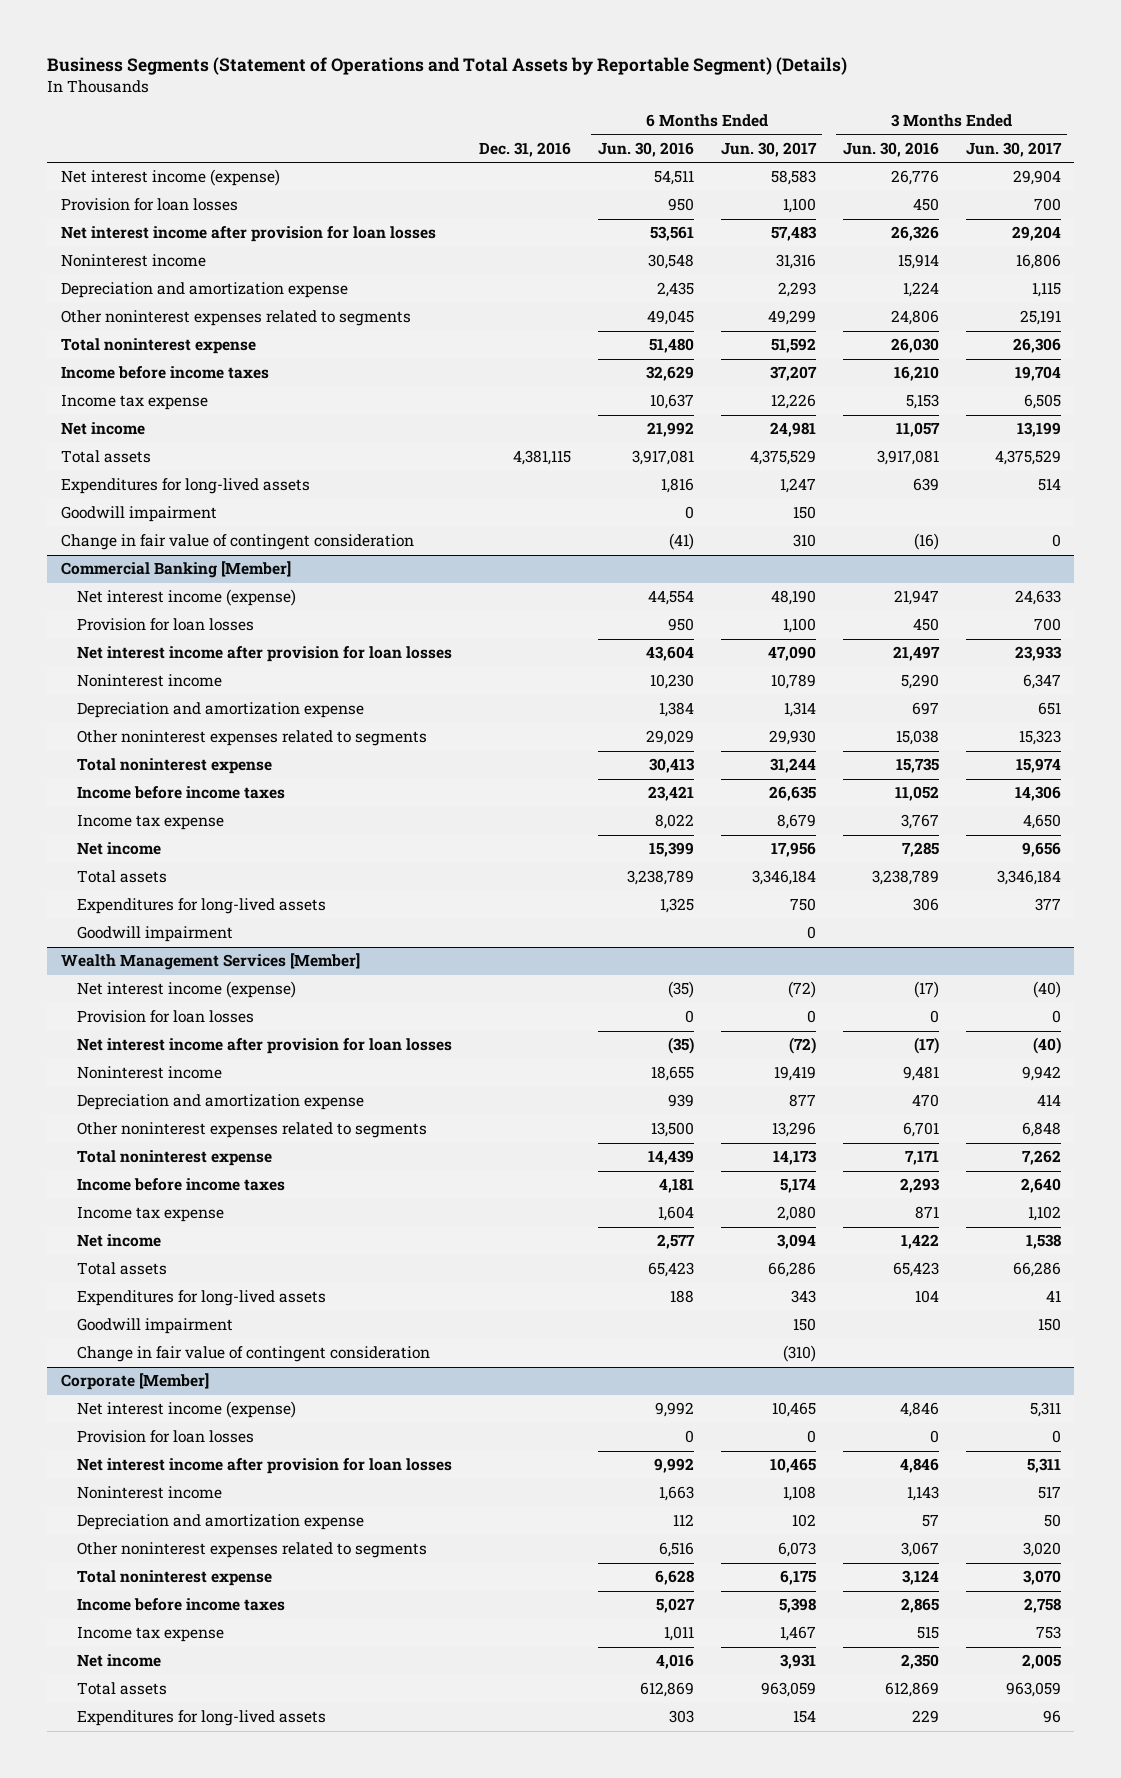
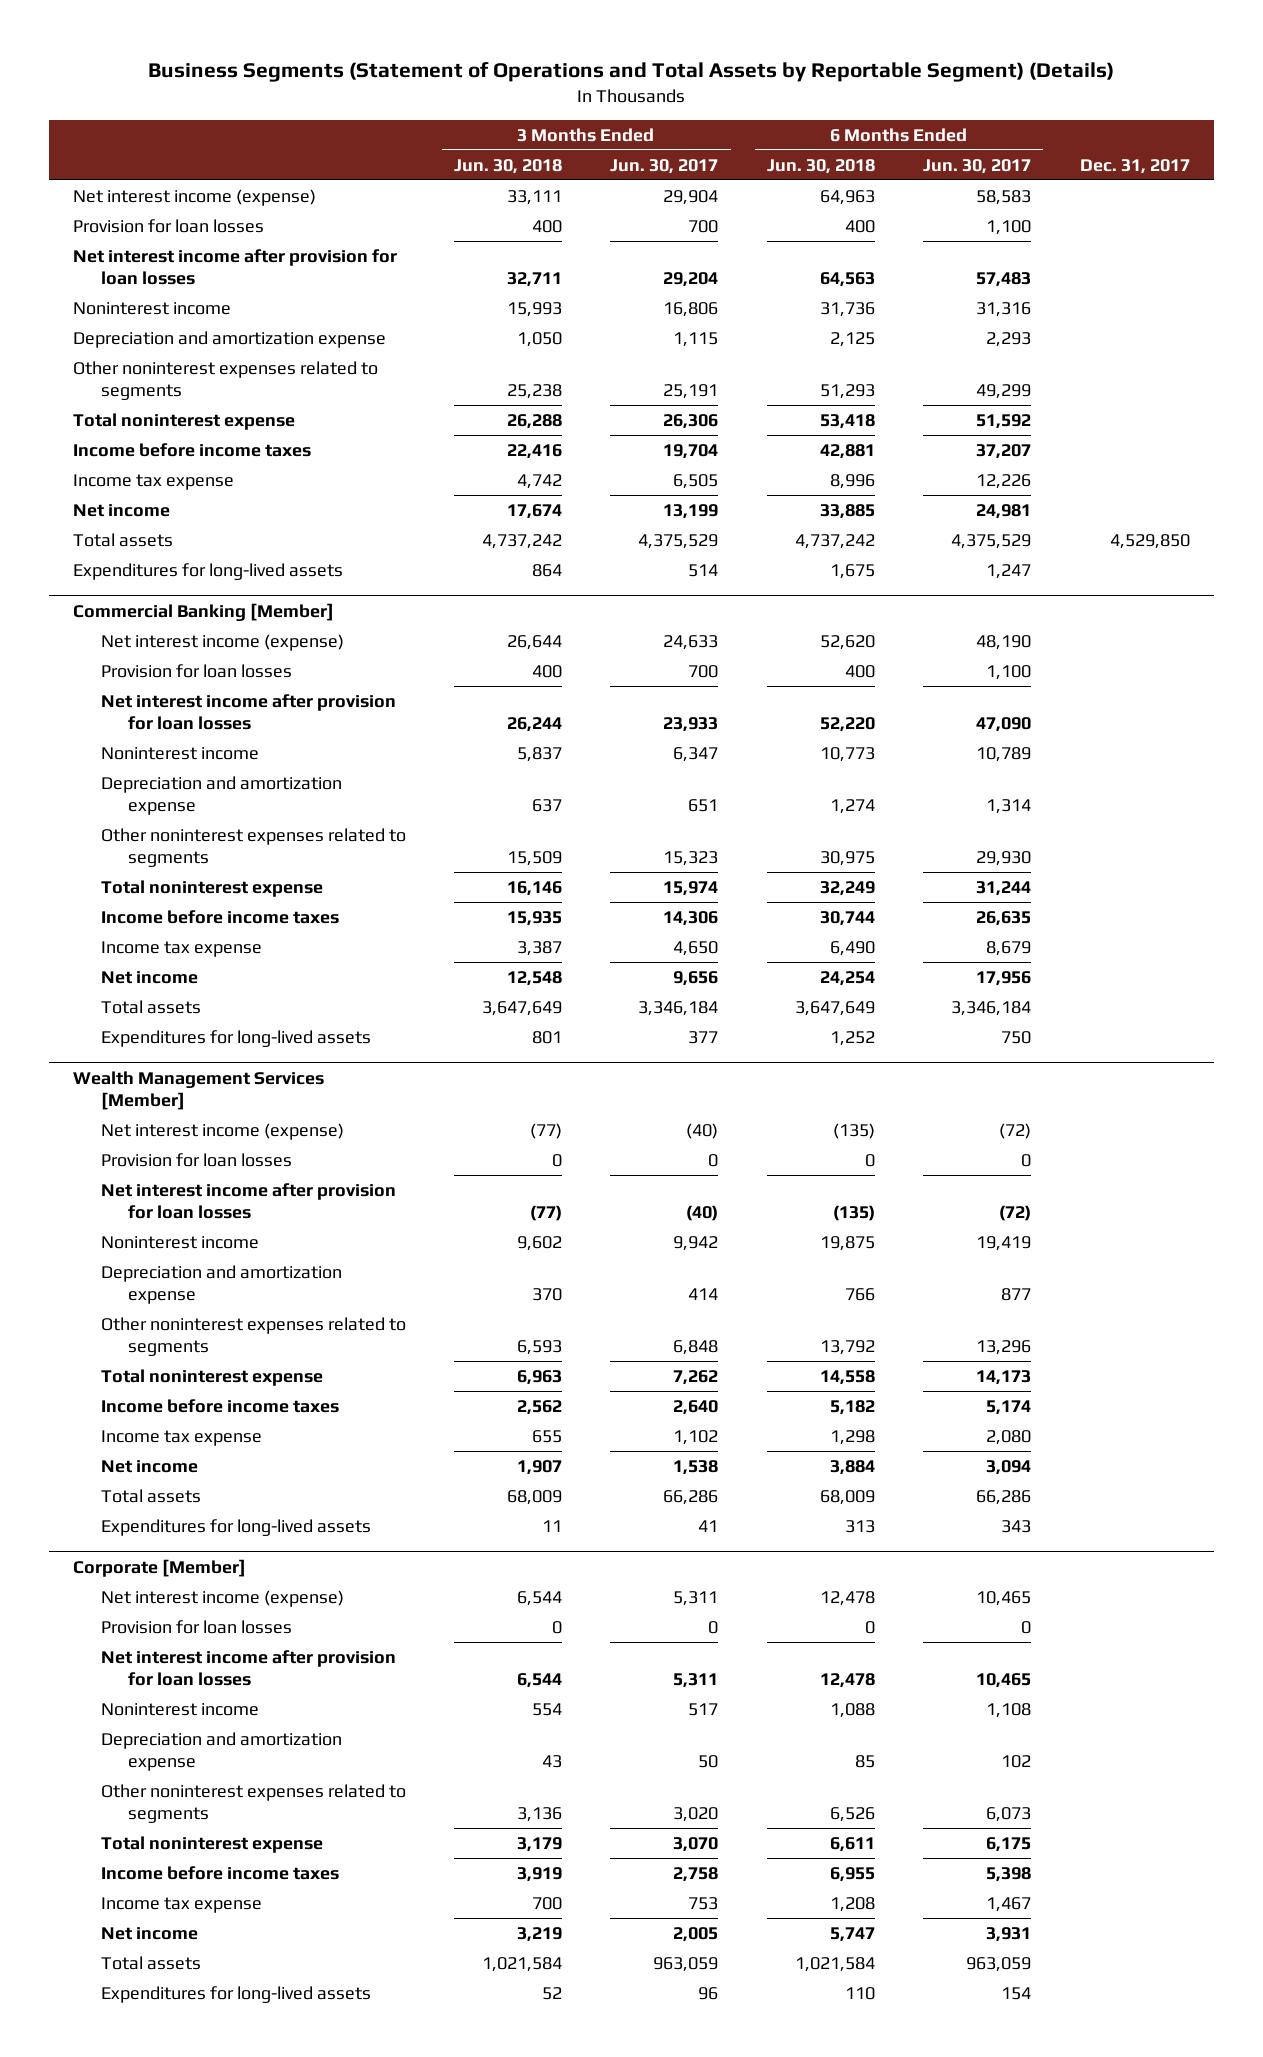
- | Dec. 31, 2016 | 6 Months Ended Jun. 30, 2016 | 6 Months Ended Jun. 30, 2017 | 3 Months Ended Jun. 30, 2016 | 3 Months Ended Jun. 30, 2017
+ | 3 Months Ended Jun. 30, 2018 | 3 Months Ended Jun. 30, 2017 | 6 Months Ended Jun. 30, 2018 | 6 Months Ended Jun. 30, 2017 | Dec. 31, 2017
- Goodwill impairment | | 0 | 150 | |
- Change in fair value of contingent consideration | | (41) | 310 | (16) | 0
@ Commercial Banking [Member]
- Goodwill impairment | | | 0 | |
@ Wealth Management Services [Member]
- Goodwill impairment | | | 150 | | 150
- Change in fair value of contingent consideration | | | (310) | |

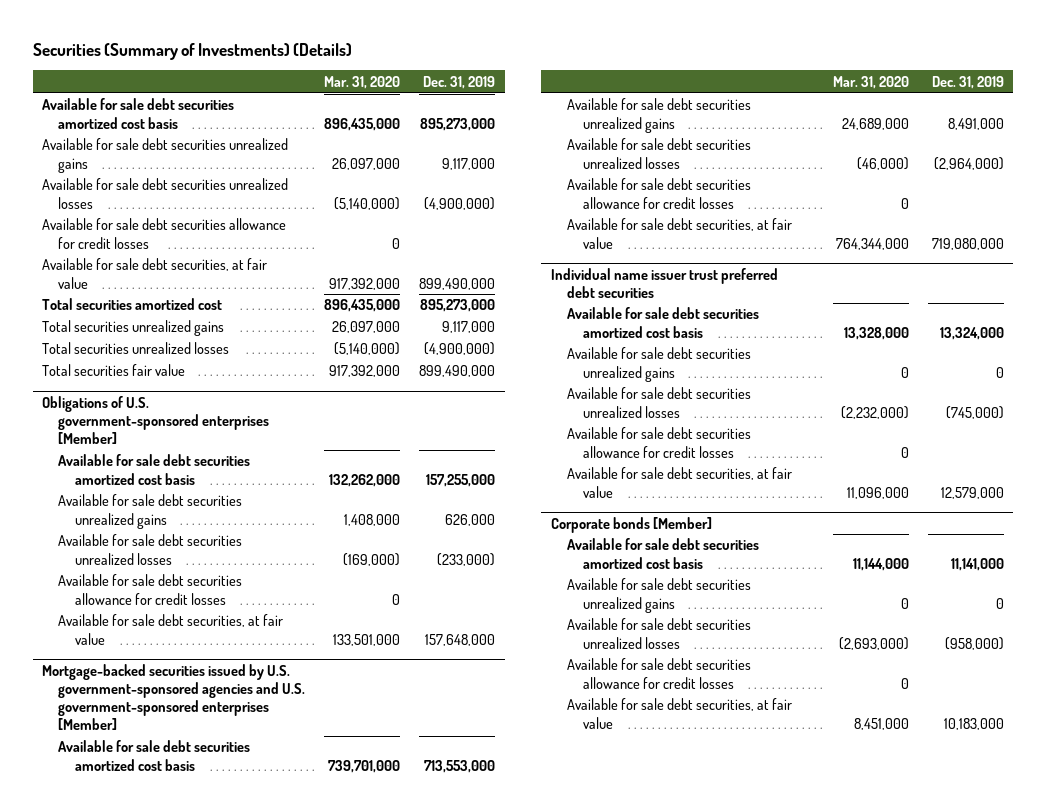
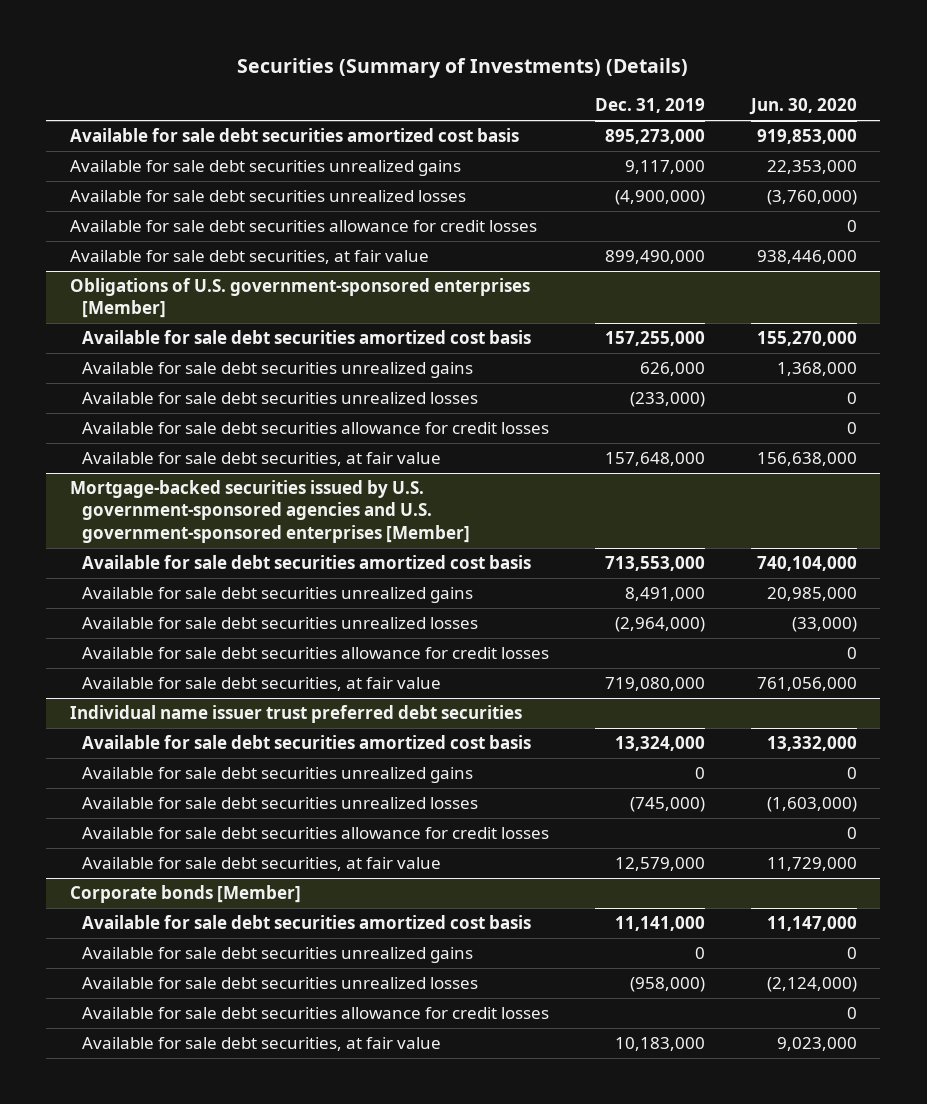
- | Mar. 31, 2020 | Dec. 31, 2019
+ | Dec. 31, 2019 | Jun. 30, 2020
- Total securities amortized cost | 896,435,000 | 895,273,000
- Total securities unrealized gains | 26,097,000 | 9,117,000
- Total securities unrealized losses | (5,140,000) | (4,900,000)
- Total securities fair value | 917,392,000 | 899,490,000

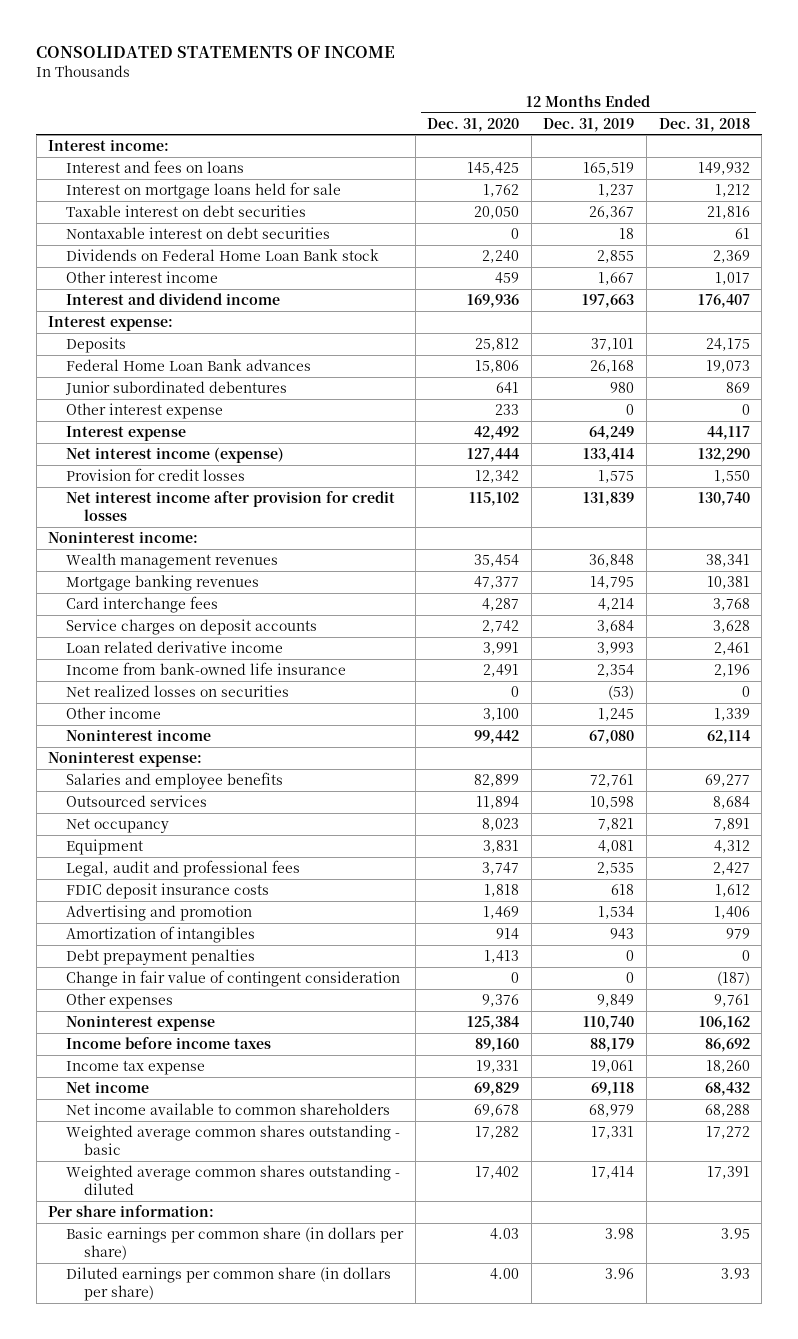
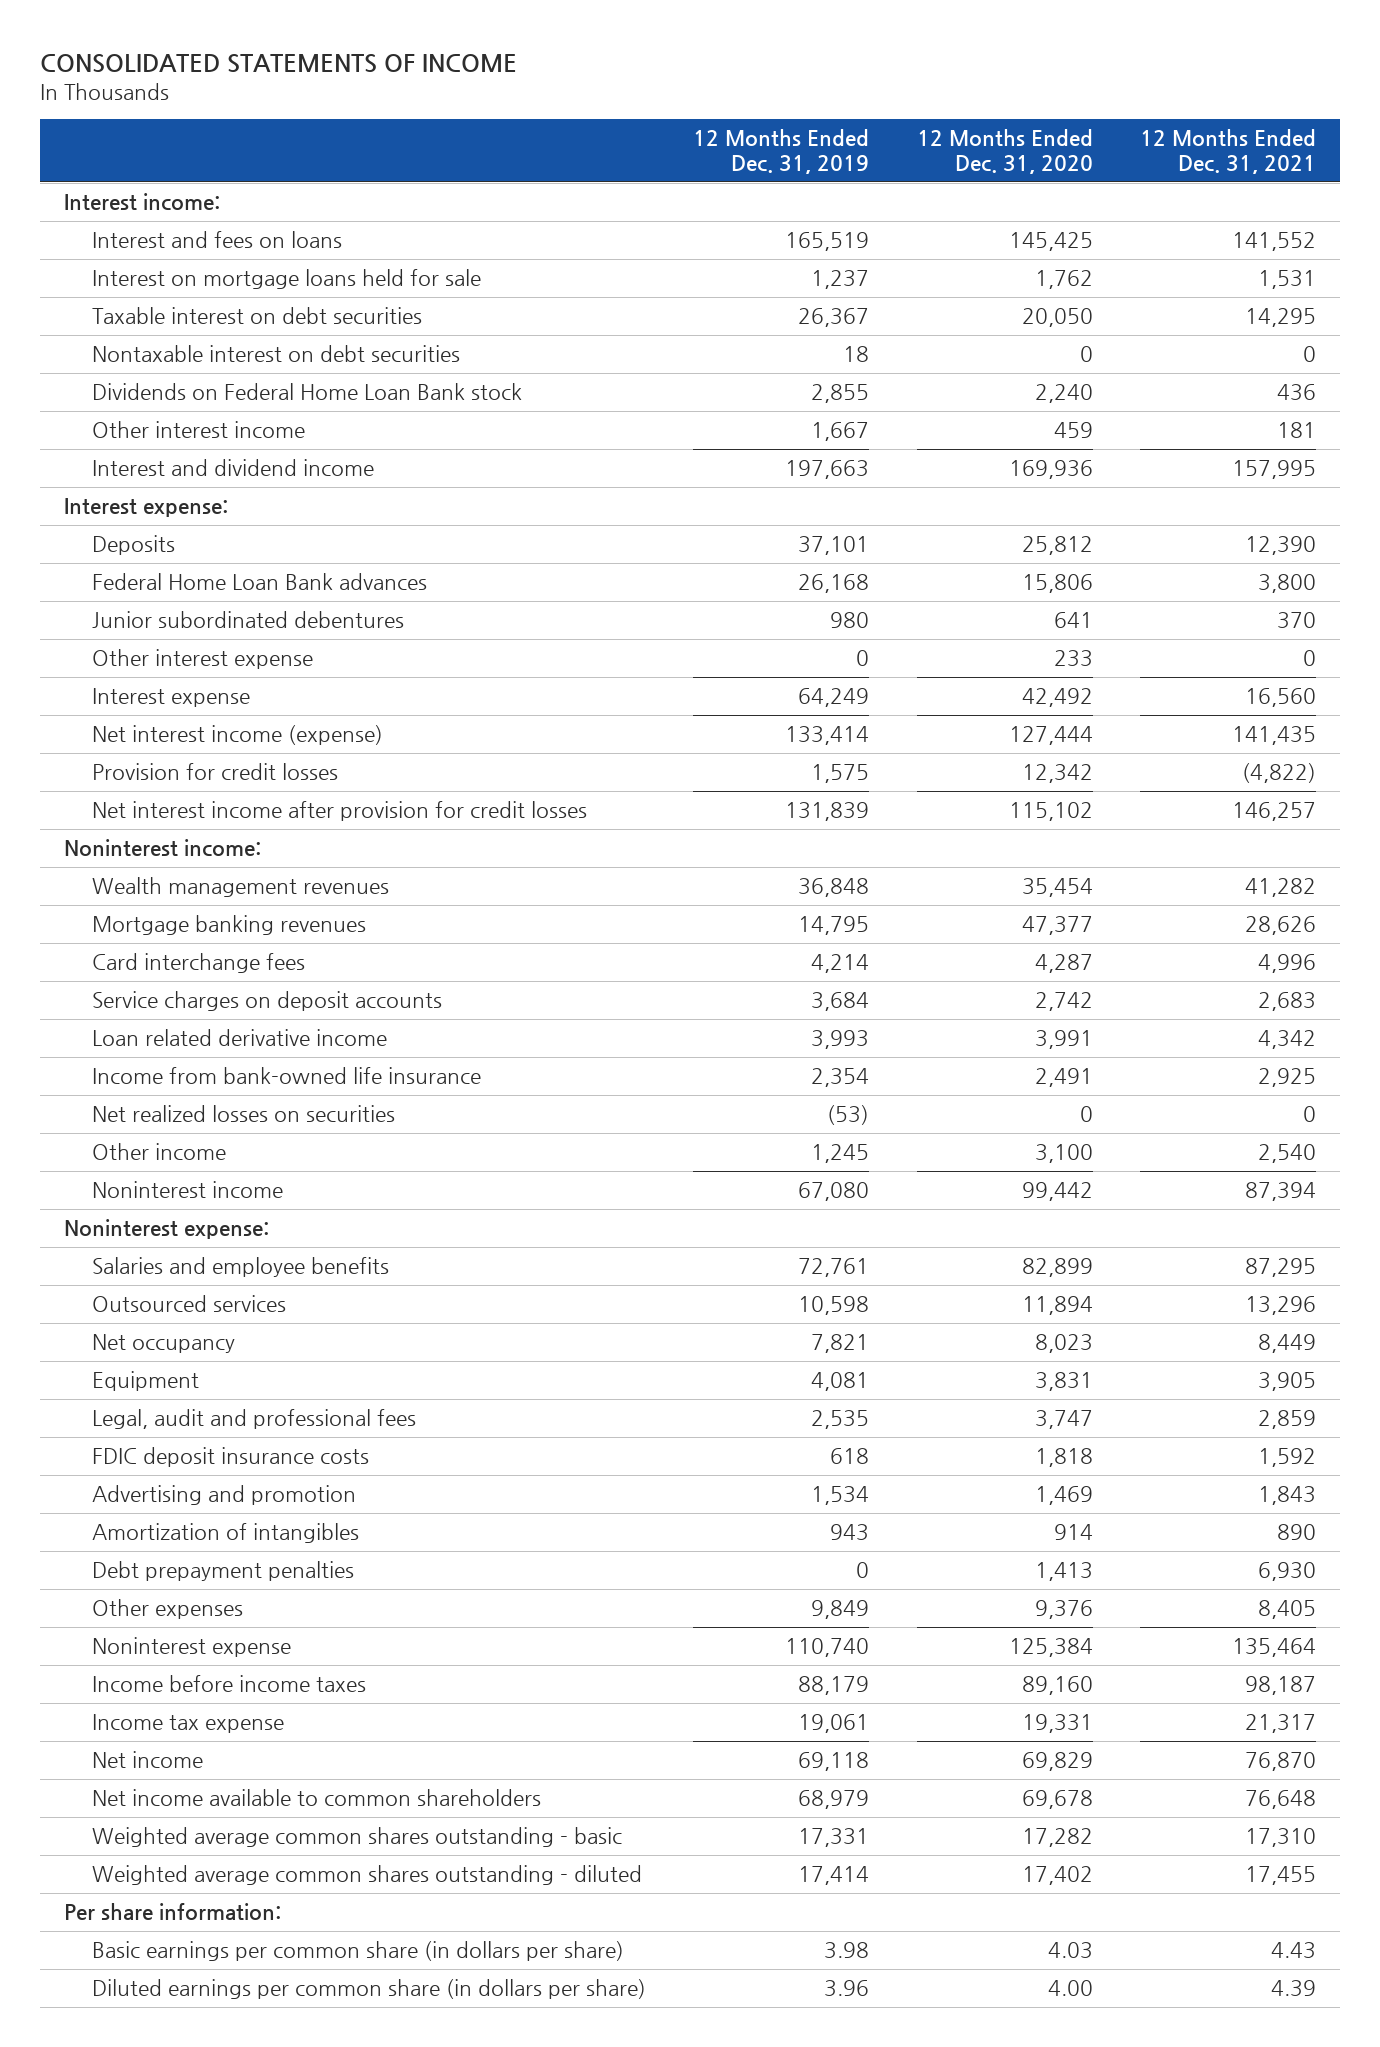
- | 12 Months Ended Dec. 31, 2020 | 12 Months Ended Dec. 31, 2019 | 12 Months Ended Dec. 31, 2018
+ | 12 Months Ended Dec. 31, 2019 | 12 Months Ended Dec. 31, 2020 | 12 Months Ended Dec. 31, 2021
- Change in fair value of contingent consideration | 0 | 0 | (187)

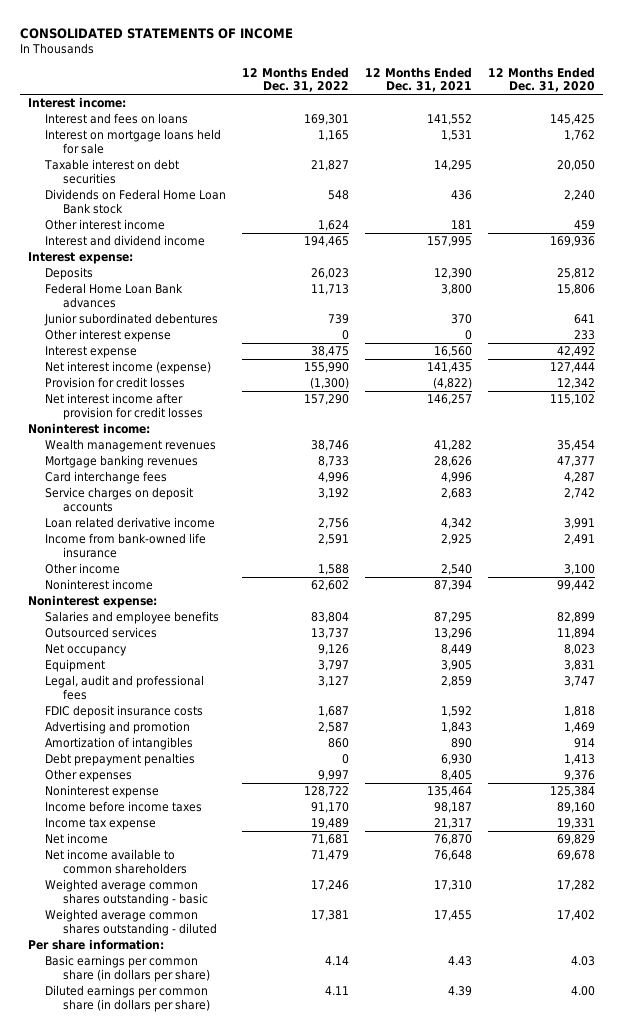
- | 12 Months Ended Dec. 31, 2019 | 12 Months Ended Dec. 31, 2020 | 12 Months Ended Dec. 31, 2021
+ | 12 Months Ended Dec. 31, 2022 | 12 Months Ended Dec. 31, 2021 | 12 Months Ended Dec. 31, 2020
- Nontaxable interest on debt securities | 18 | 0 | 0
- Net realized losses on securities | (53) | 0 | 0

